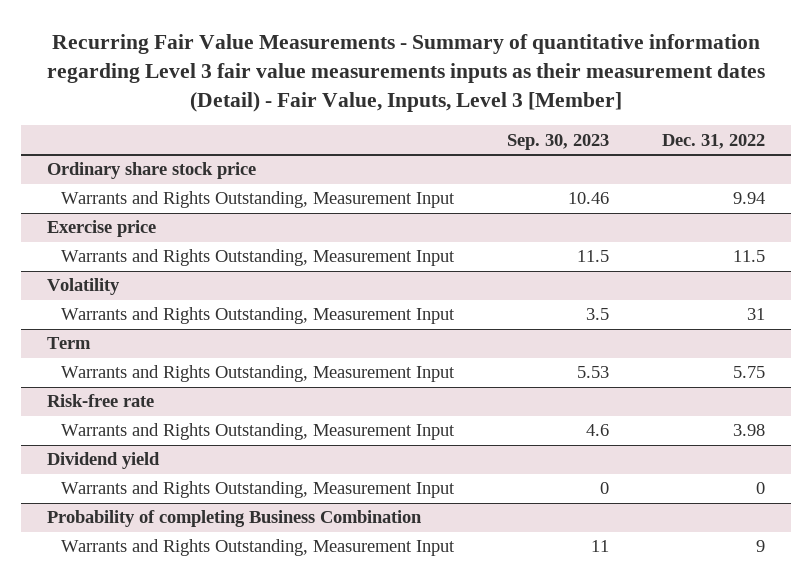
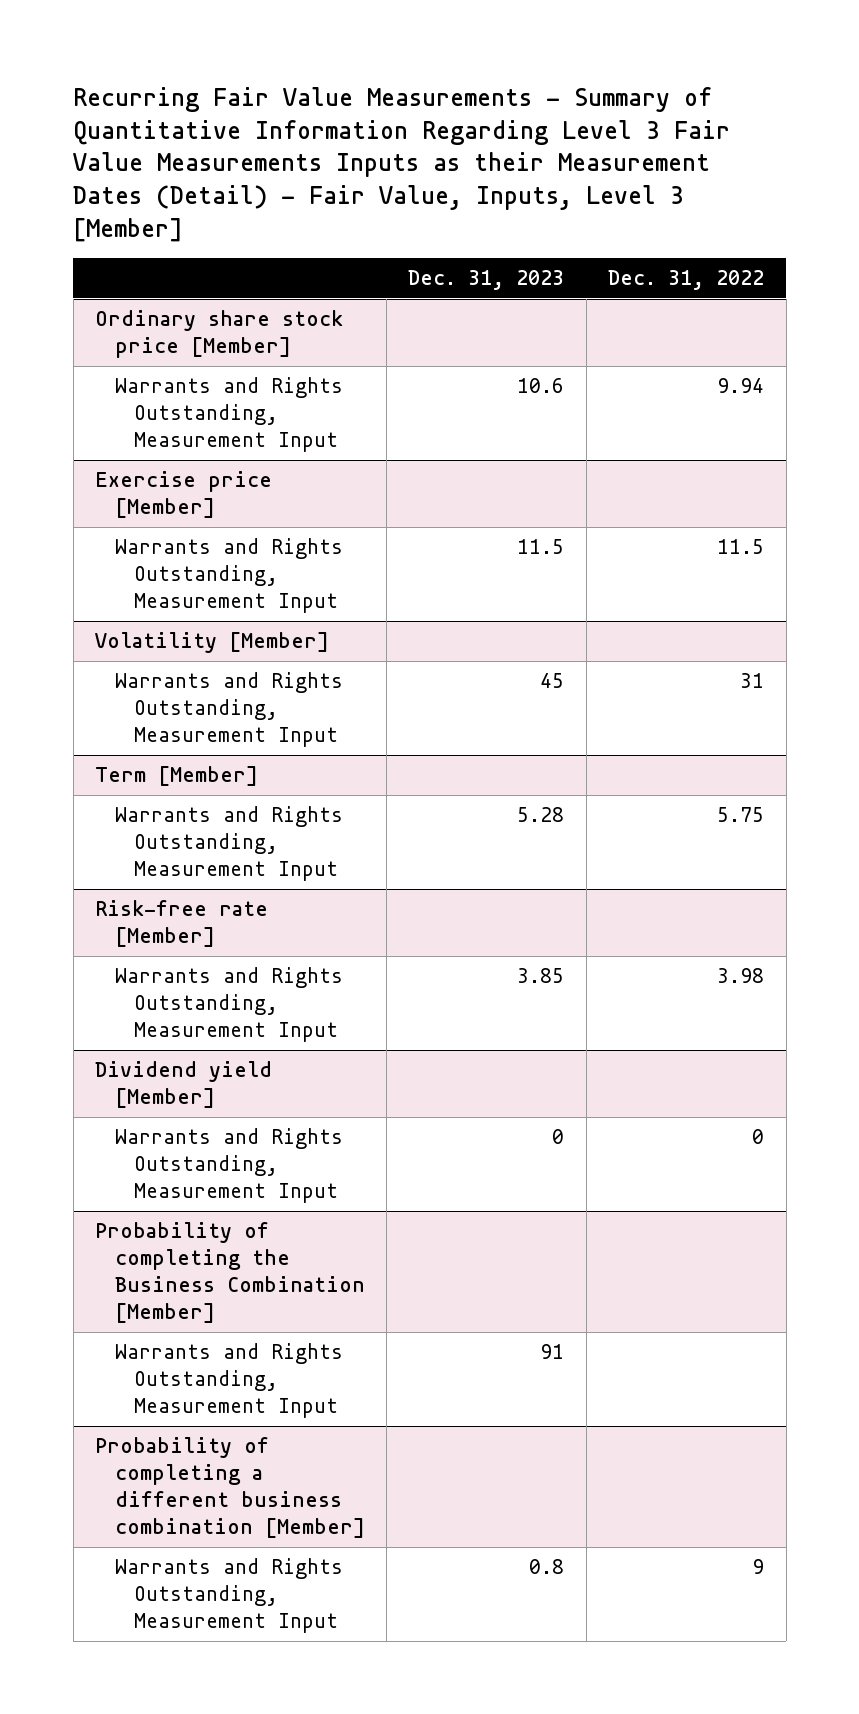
- Recurring Fair Value Measurements - Summary of quantitative information regarding Level 3 fair value measurements inputs as their measurement dates (Detail) - Fair Value, Inputs, Level 3 [Member]
+ Recurring Fair Value Measurements - Summary of Quantitative Information Regarding Level 3 Fair Value Measurements Inputs as their Measurement Dates (Detail) - Fair Value, Inputs, Level 3 [Member]
- | Sep. 30, 2023 | Dec. 31, 2022
+ | Dec. 31, 2023 | Dec. 31, 2022
- Ordinary share stock price
+ Ordinary share stock price [Member]
- Exercise price
+ Exercise price [Member]
- Volatility
+ Volatility [Member]
- Term
+ Term [Member]
- Risk-free rate
+ Risk-free rate [Member]
- Dividend yield
+ Dividend yield [Member]
- Probability of completing Business Combination
+ Probability of completing the Business Combination [Member]
+ Warrants and Rights Outstanding, Measurement Input | 91 |
+ Probability of completing a different business combination [Member]

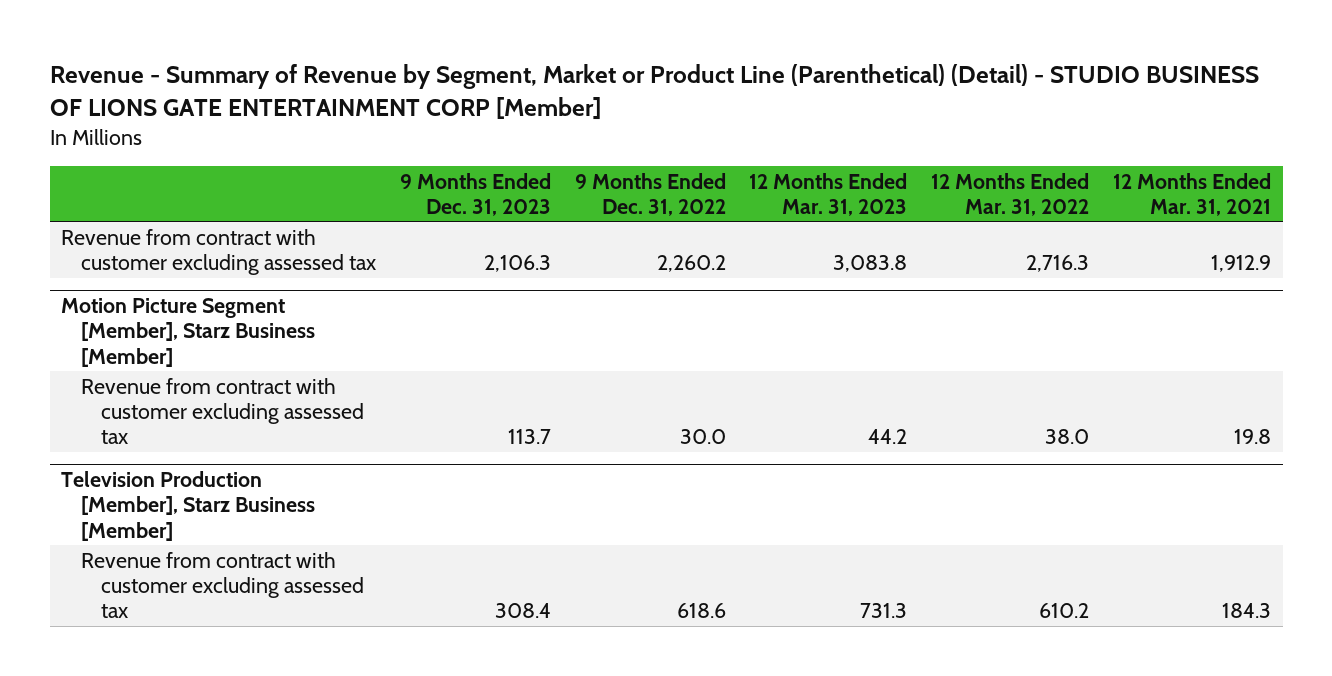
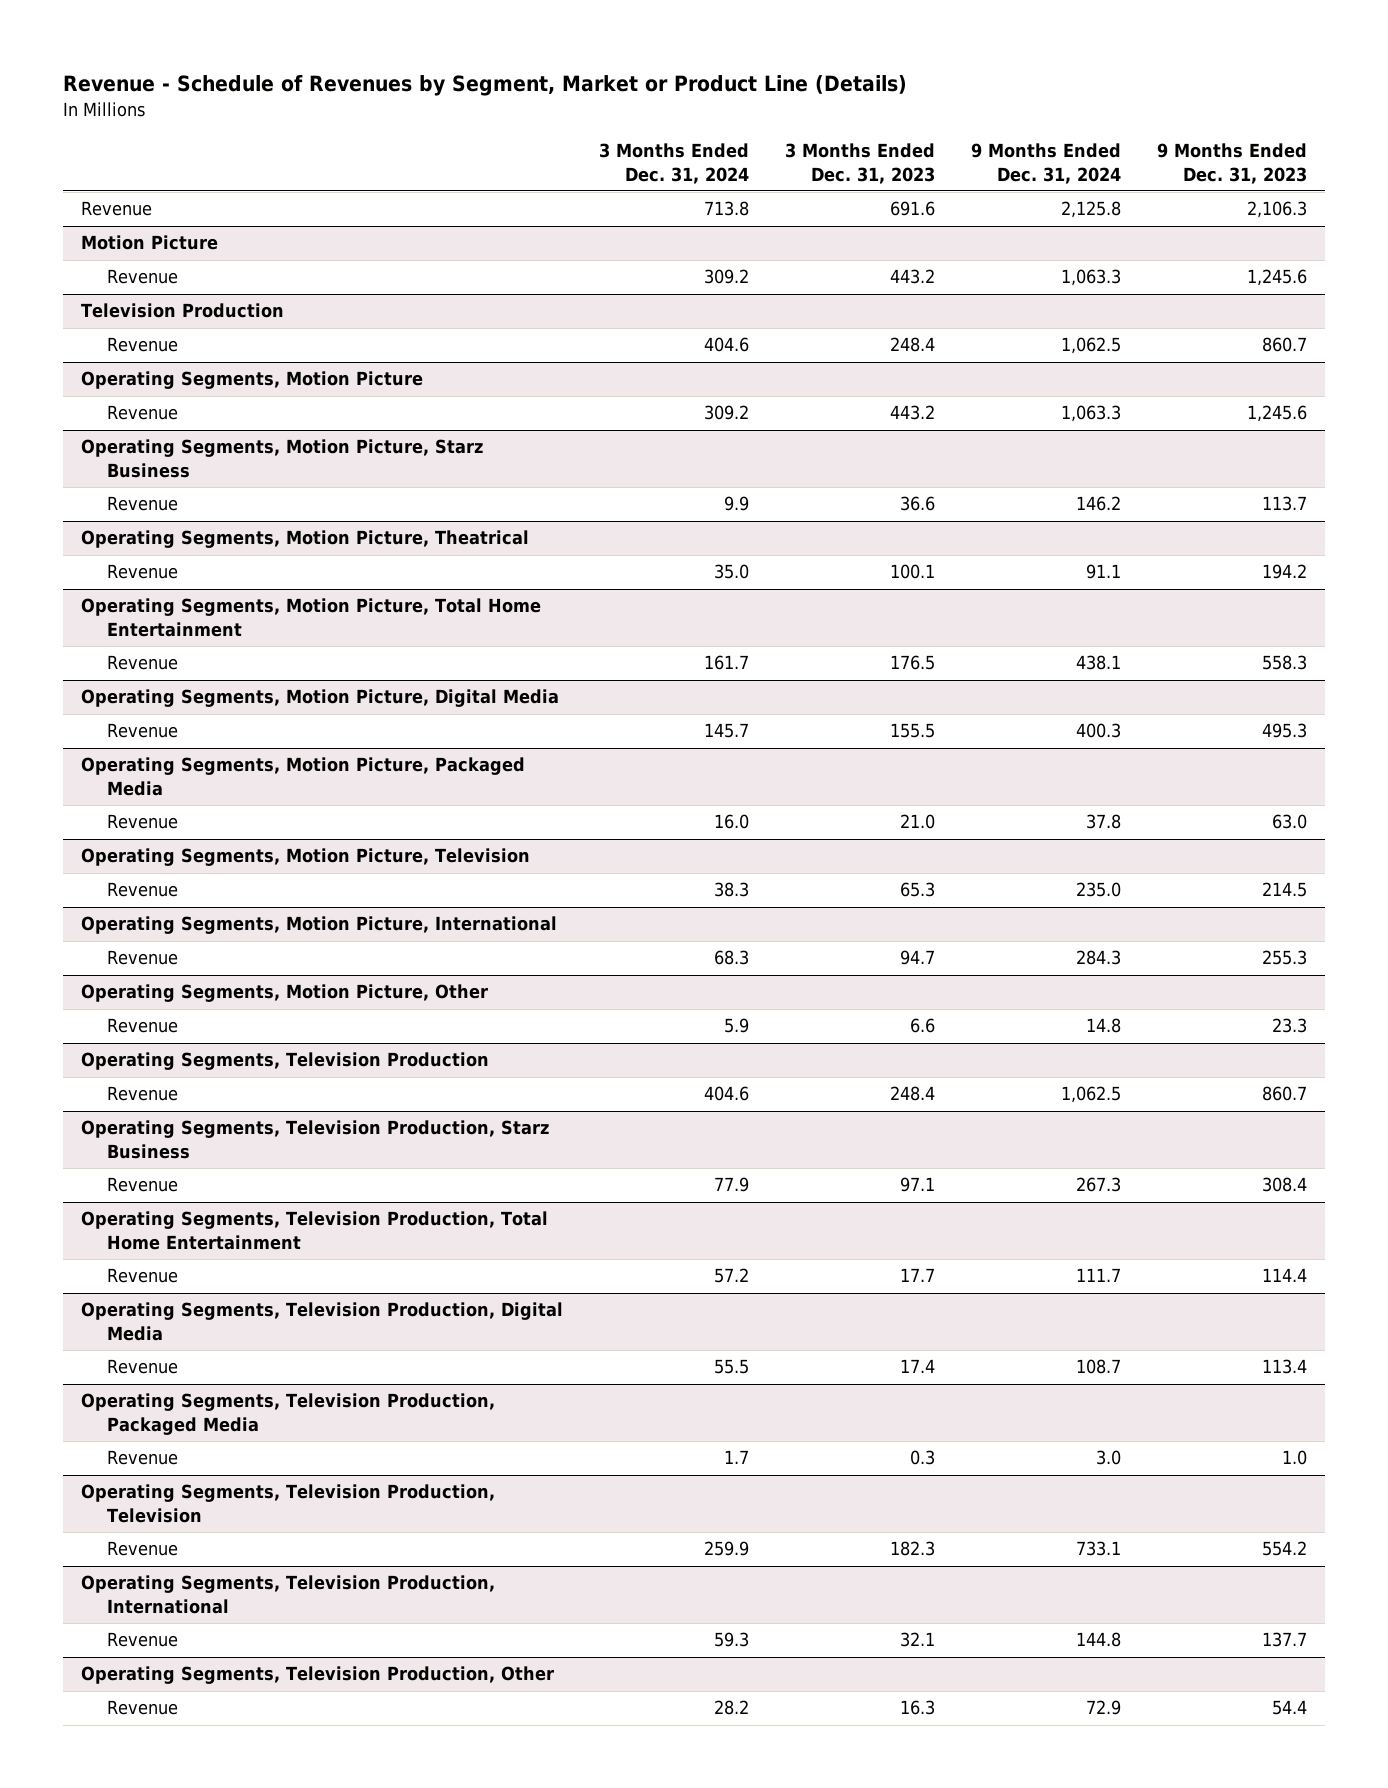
- Revenue - Summary of Revenue by Segment, Market or Product Line (Parenthetical) (Detail) - STUDIO BUSINESS OF LIONS GATE ENTERTAINMENT CORP [Member]
+ Revenue - Schedule of Revenues by Segment, Market or Product Line (Details)
- | 9 Months Ended Dec. 31, 2023 | 9 Months Ended Dec. 31, 2022 | 12 Months Ended Mar. 31, 2023 | 12 Months Ended Mar. 31, 2022 | 12 Months Ended Mar. 31, 2021
+ | 3 Months Ended Dec. 31, 2024 | 3 Months Ended Dec. 31, 2023 | 9 Months Ended Dec. 31, 2024 | 9 Months Ended Dec. 31, 2023
- Revenue from contract with customer excluding assessed tax | 2,106.3 | 2,260.2 | 3,083.8 | 2,716.3 | 1,912.9
- Motion Picture Segment [Member], Starz Business [Member]
- Revenue from contract with customer excluding assessed tax | 113.7 | 30.0 | 44.2 | 38.0 | 19.8
- Television Production [Member], Starz Business [Member]
- Revenue from contract with customer excluding assessed tax | 308.4 | 618.6 | 731.3 | 610.2 | 184.3
+ Revenue | 713.8 | 691.6 | 2,125.8 | 2,106.3
+ Motion Picture
+ Revenue | 309.2 | 443.2 | 1,063.3 | 1,245.6
+ Television Production
+ Revenue | 404.6 | 248.4 | 1,062.5 | 860.7
+ Operating Segments, Motion Picture
+ Revenue | 309.2 | 443.2 | 1,063.3 | 1,245.6
+ Operating Segments, Motion Picture, Starz Business
+ Revenue | 9.9 | 36.6 | 146.2 | 113.7
+ Operating Segments, Motion Picture, Theatrical
+ Revenue | 35.0 | 100.1 | 91.1 | 194.2
+ Operating Segments, Motion Picture, Total Home Entertainment
+ Revenue | 161.7 | 176.5 | 438.1 | 558.3
+ Operating Segments, Motion Picture, Digital Media
+ Revenue | 145.7 | 155.5 | 400.3 | 495.3
+ Operating Segments, Motion Picture, Packaged Media
+ Revenue | 16.0 | 21.0 | 37.8 | 63.0
+ Operating Segments, Motion Picture, Television
+ Revenue | 38.3 | 65.3 | 235.0 | 214.5
+ Operating Segments, Motion Picture, International
+ Revenue | 68.3 | 94.7 | 284.3 | 255.3
+ Operating Segments, Motion Picture, Other
+ Revenue | 5.9 | 6.6 | 14.8 | 23.3
+ Operating Segments, Television Production
+ Revenue | 404.6 | 248.4 | 1,062.5 | 860.7
+ Operating Segments, Television Production, Starz Business
+ Revenue | 77.9 | 97.1 | 267.3 | 308.4
+ Operating Segments, Television Production, Total Home Entertainment
+ Revenue | 57.2 | 17.7 | 111.7 | 114.4
+ Operating Segments, Television Production, Digital Media
+ Revenue | 55.5 | 17.4 | 108.7 | 113.4
+ Operating Segments, Television Production, Packaged Media
+ Revenue | 1.7 | 0.3 | 3.0 | 1.0
+ Operating Segments, Television Production, Television
+ Revenue | 259.9 | 182.3 | 733.1 | 554.2
+ Operating Segments, Television Production, International
+ Revenue | 59.3 | 32.1 | 144.8 | 137.7
+ Operating Segments, Television Production, Other
+ Revenue | 28.2 | 16.3 | 72.9 | 54.4

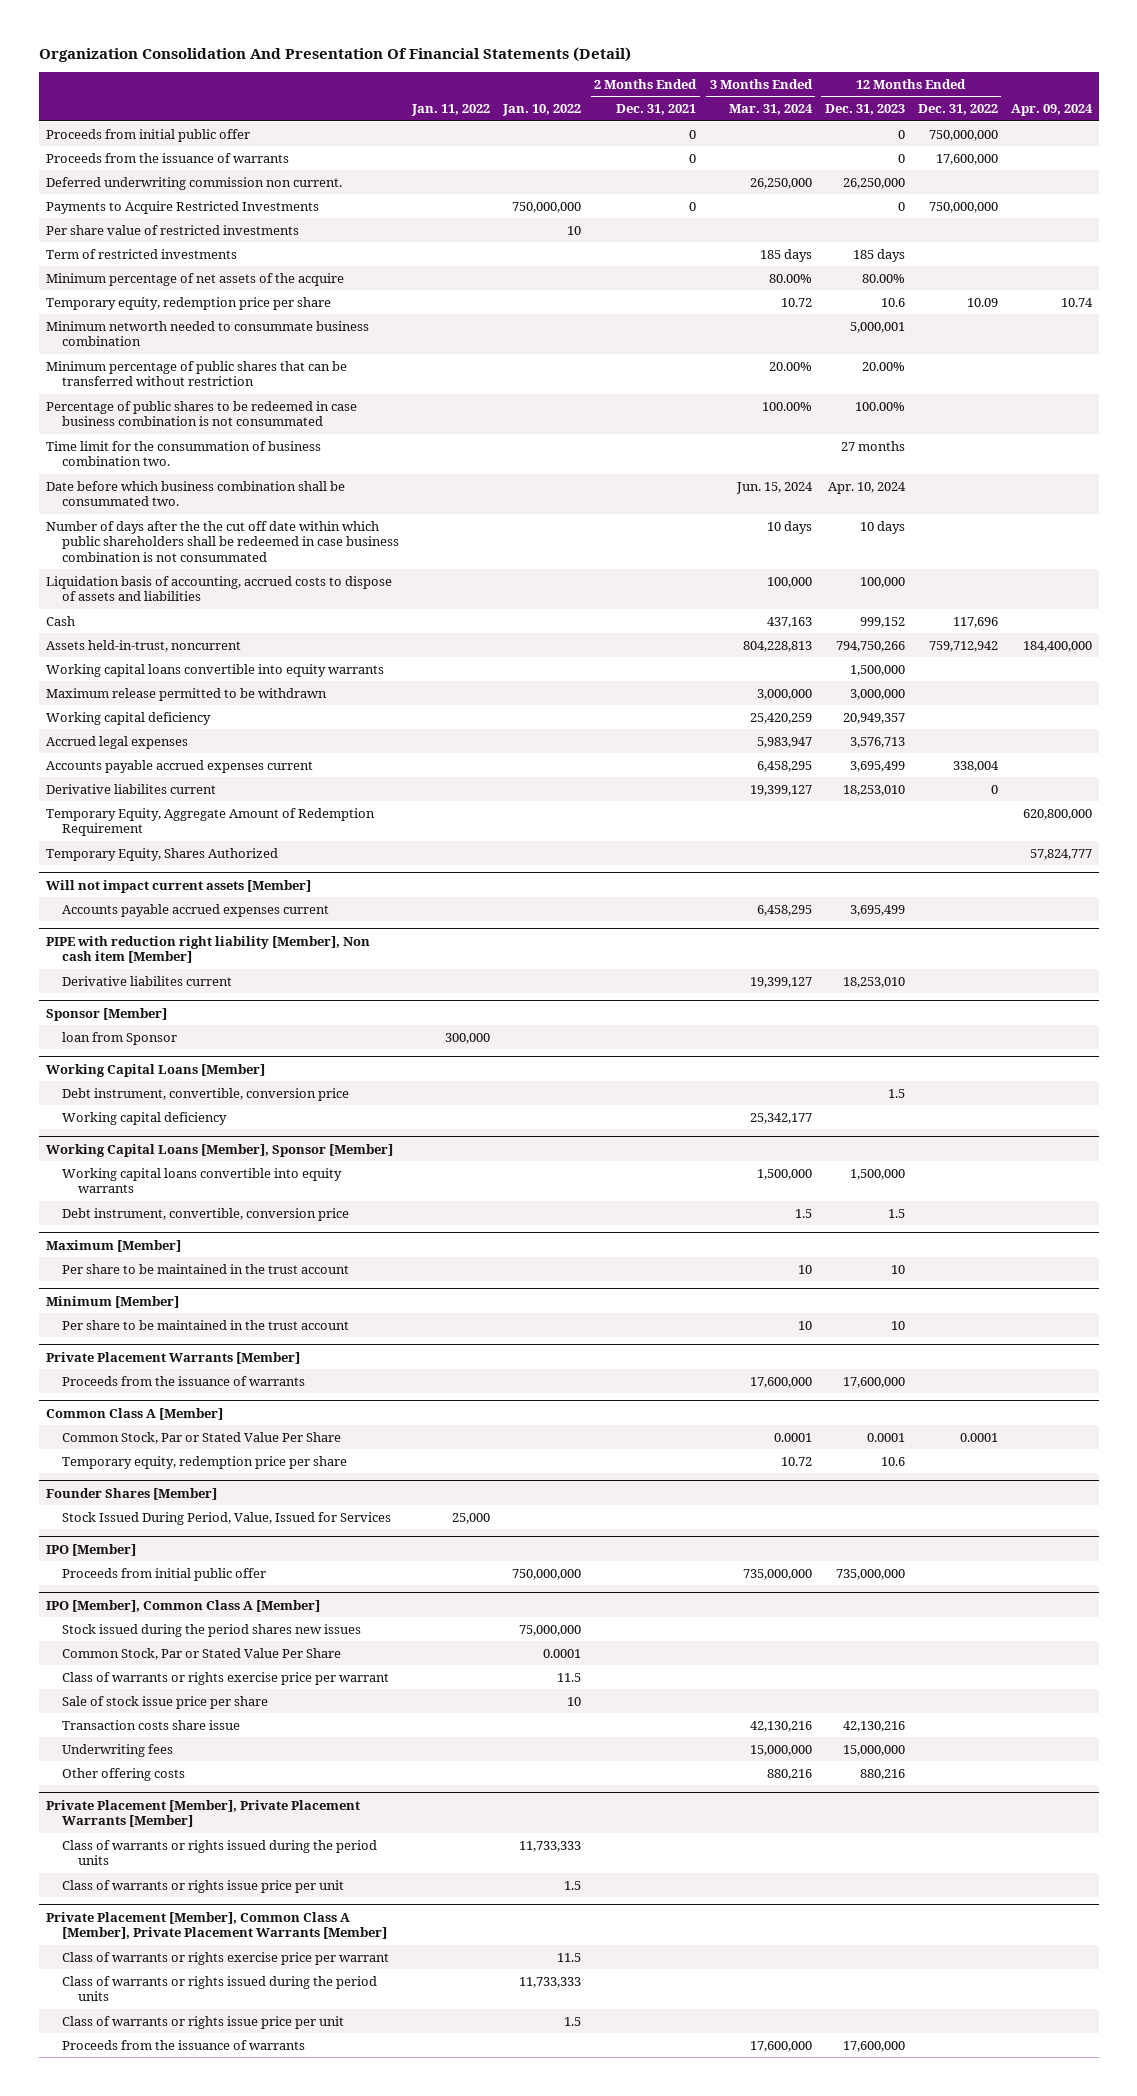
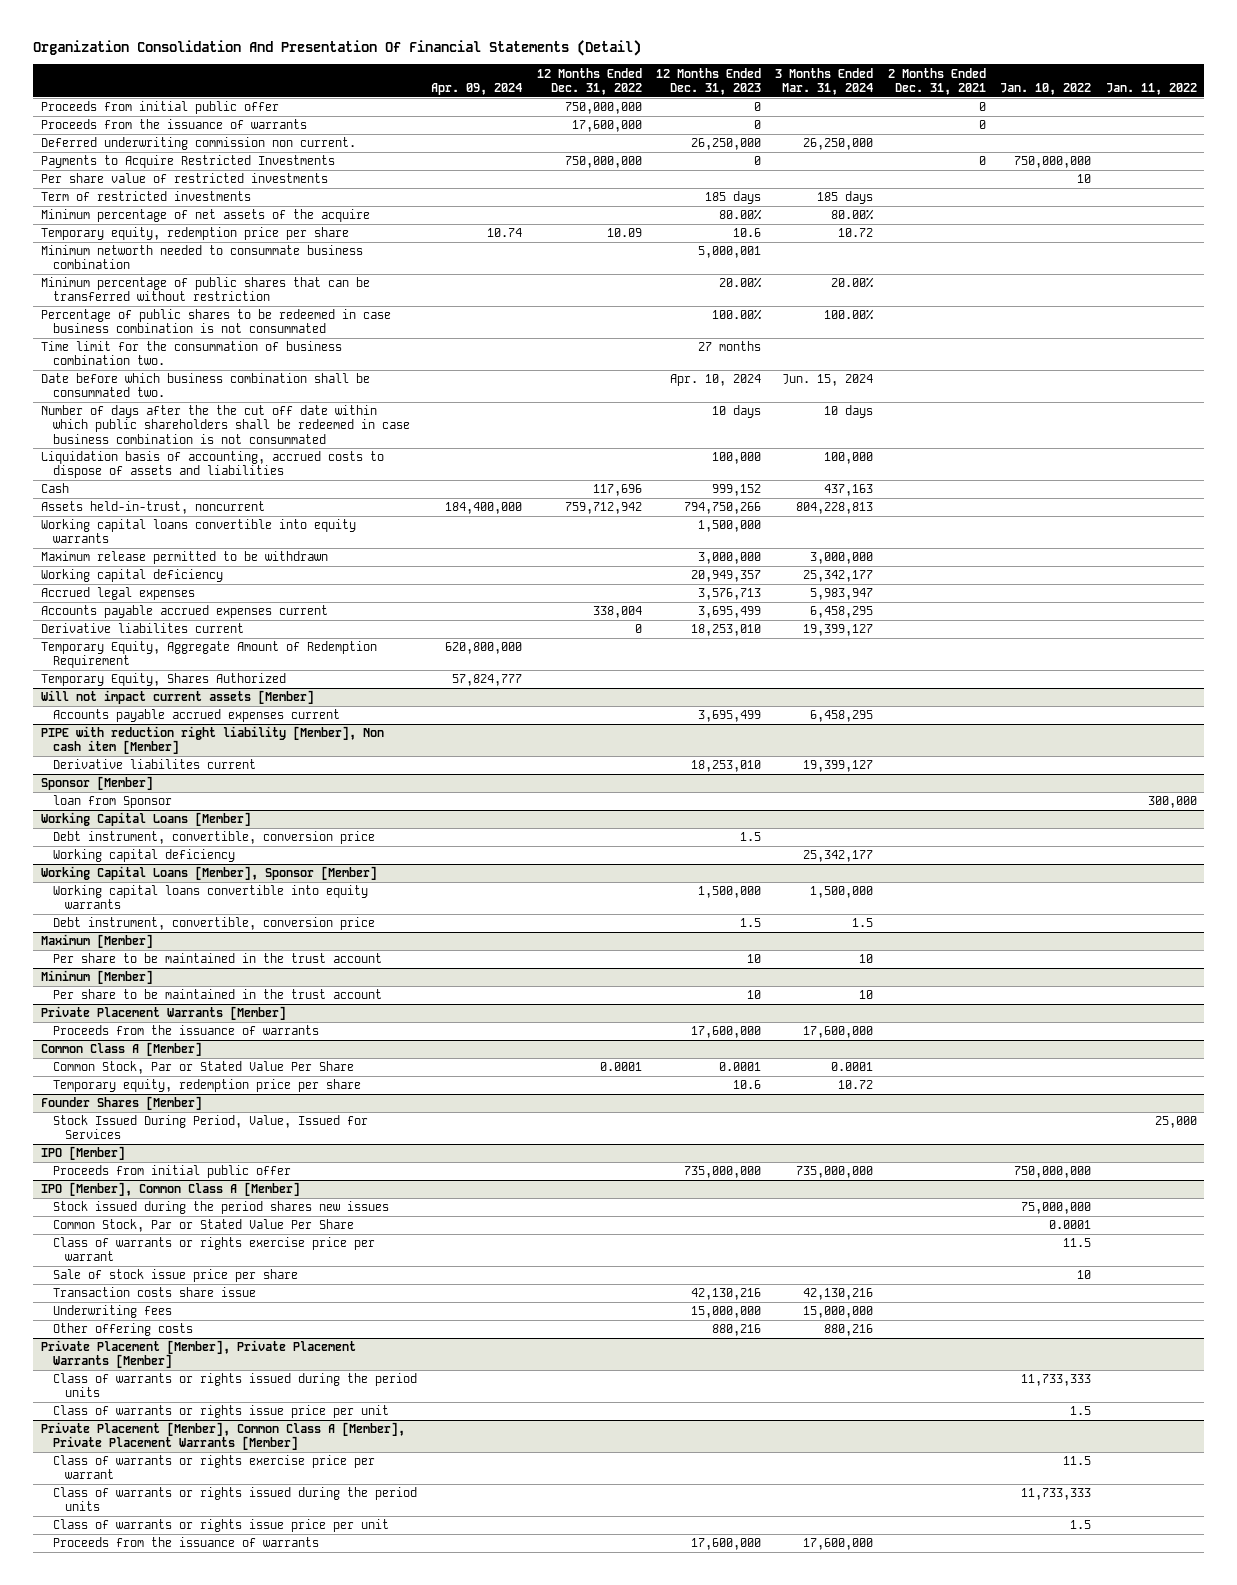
- | Jan. 11, 2022 | Jan. 10, 2022 | 2 Months Ended Dec. 31, 2021 | 3 Months Ended Mar. 31, 2024 | 12 Months Ended Dec. 31, 2023 | 12 Months Ended Dec. 31, 2022 | Apr. 09, 2024
+ | Apr. 09, 2024 | 12 Months Ended Dec. 31, 2022 | 12 Months Ended Dec. 31, 2023 | 3 Months Ended Mar. 31, 2024 | 2 Months Ended Dec. 31, 2021 | Jan. 10, 2022 | Jan. 11, 2022
- Working capital deficiency | | | | 25,420,259 | 20,949,357 | |
+ Working capital deficiency | | | 20,949,357 | 25,342,177 | | |

